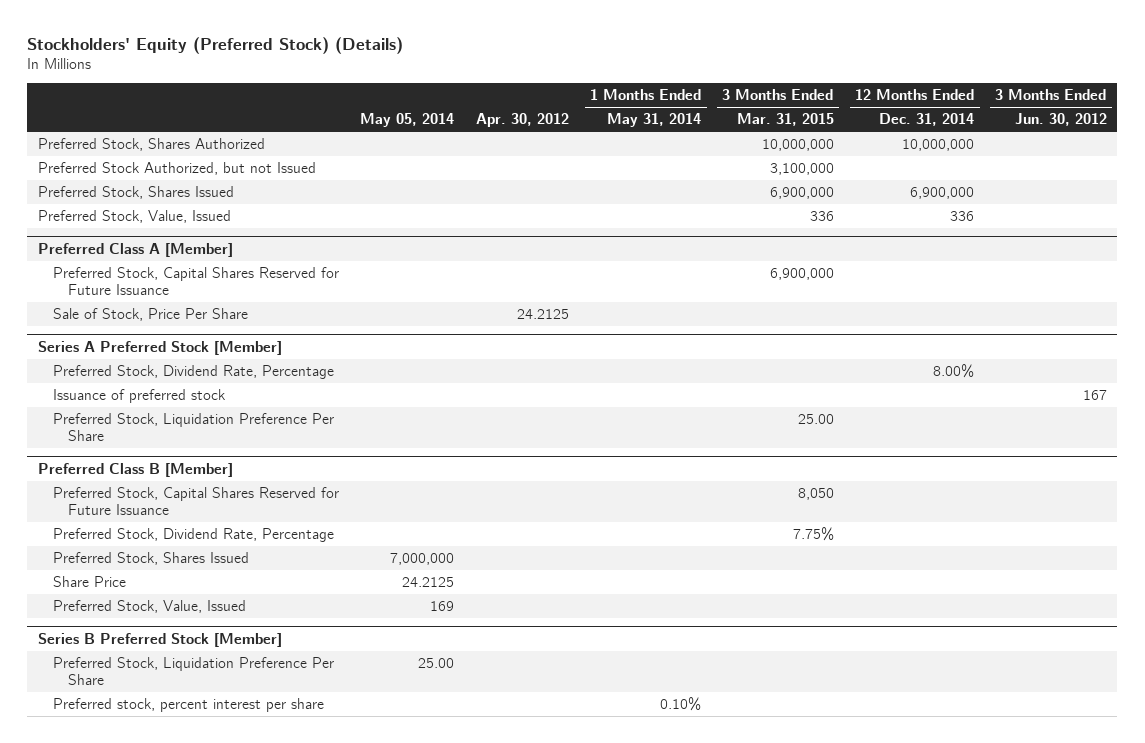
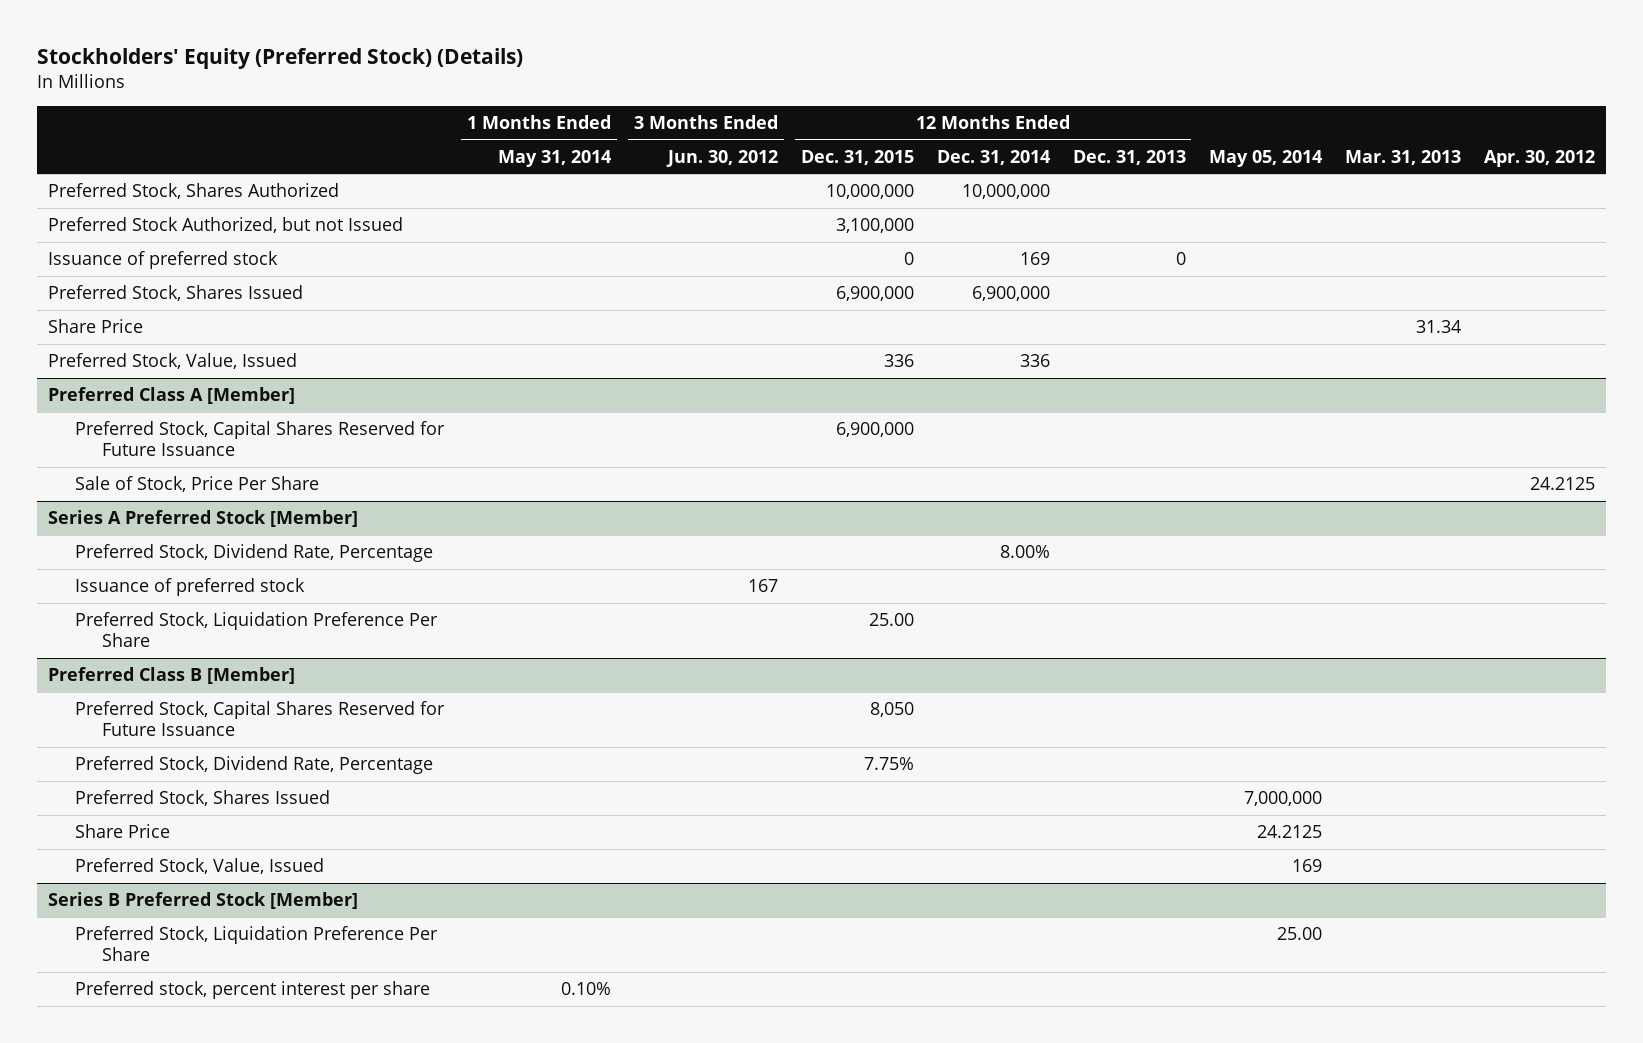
- | May 05, 2014 | Apr. 30, 2012 | 1 Months Ended May 31, 2014 | 3 Months Ended Mar. 31, 2015 | 12 Months Ended Dec. 31, 2014 | 3 Months Ended Jun. 30, 2012
+ | 1 Months Ended May 31, 2014 | 3 Months Ended Jun. 30, 2012 | 12 Months Ended Dec. 31, 2015 | 12 Months Ended Dec. 31, 2014 | 12 Months Ended Dec. 31, 2013 | May 05, 2014 | Mar. 31, 2013 | Apr. 30, 2012
+ Issuance of preferred stock | | | 0 | 169 | 0 | | |
+ Share Price | | | | | | | 31.34 |

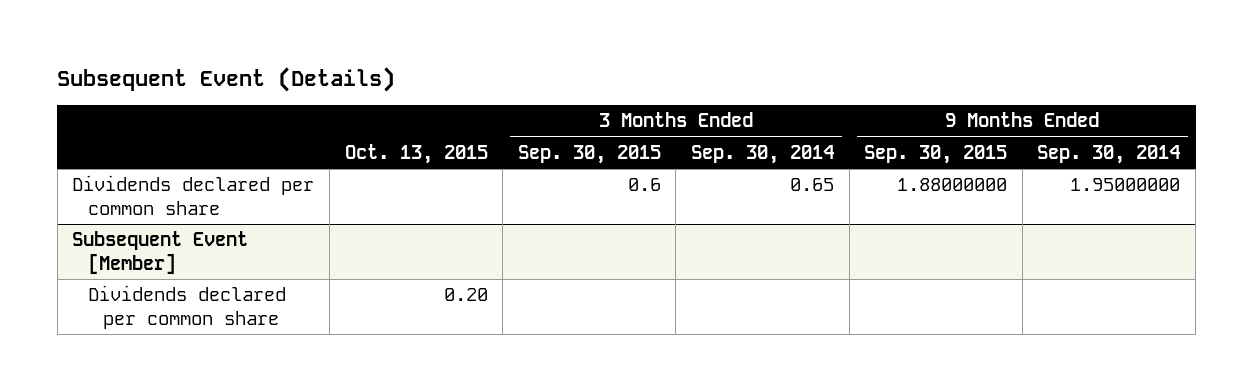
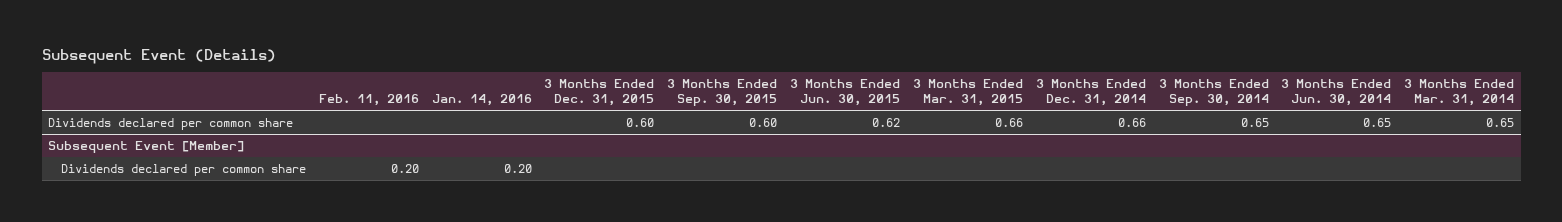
- | Oct. 13, 2015 | 3 Months Ended Sep. 30, 2015 | 3 Months Ended Sep. 30, 2014 | 9 Months Ended Sep. 30, 2015 | 9 Months Ended Sep. 30, 2014
+ | Feb. 11, 2016 | Jan. 14, 2016 | 3 Months Ended Dec. 31, 2015 | 3 Months Ended Sep. 30, 2015 | 3 Months Ended Jun. 30, 2015 | 3 Months Ended Mar. 31, 2015 | 3 Months Ended Dec. 31, 2014 | 3 Months Ended Sep. 30, 2014 | 3 Months Ended Jun. 30, 2014 | 3 Months Ended Mar. 31, 2014
- Dividends declared per common share | | 0.6 | 0.65 | 1.88000000 | 1.95000000
+ Dividends declared per common share | | | 0.60 | 0.60 | 0.62 | 0.66 | 0.66 | 0.65 | 0.65 | 0.65

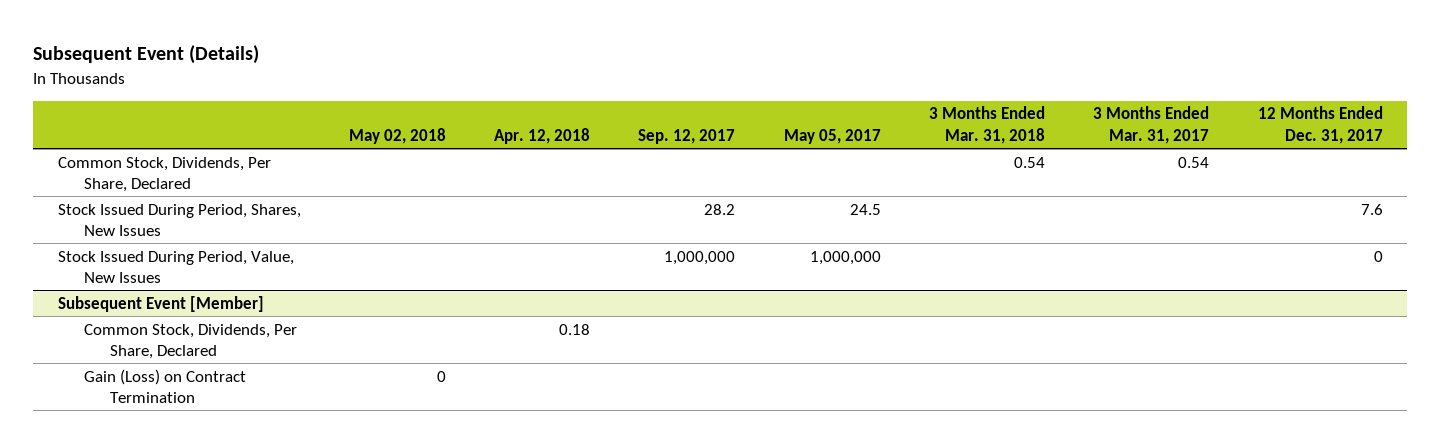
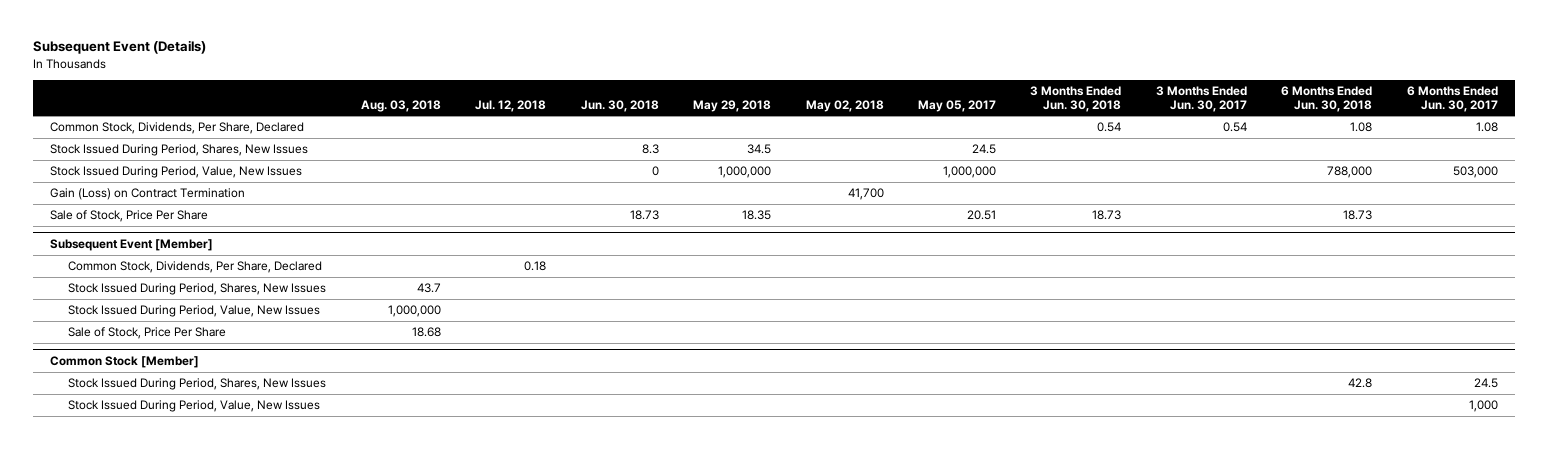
- | May 02, 2018 | Apr. 12, 2018 | Sep. 12, 2017 | May 05, 2017 | 3 Months Ended Mar. 31, 2018 | 3 Months Ended Mar. 31, 2017 | 12 Months Ended Dec. 31, 2017
+ | Aug. 03, 2018 | Jul. 12, 2018 | Jun. 30, 2018 | May 29, 2018 | May 02, 2018 | May 05, 2017 | 3 Months Ended Jun. 30, 2018 | 3 Months Ended Jun. 30, 2017 | 6 Months Ended Jun. 30, 2018 | 6 Months Ended Jun. 30, 2017
+ Gain (Loss) on Contract Termination | | | | | 41,700 | | | | |
+ Sale of Stock, Price Per Share | | | 18.73 | 18.35 | | 20.51 | 18.73 | | 18.73 |
@ Subsequent Event [Member]
- Gain (Loss) on Contract Termination | 0 | | | | | |
+ Stock Issued During Period, Shares, New Issues | 43.7 | | | | | | | | |
+ Stock Issued During Period, Value, New Issues | 1,000,000 | | | | | | | | |
+ Sale of Stock, Price Per Share | 18.68 | | | | | | | | |
+ Common Stock [Member]
+ Stock Issued During Period, Shares, New Issues | | | | | | | | | 42.8 | 24.5
+ Stock Issued During Period, Value, New Issues | | | | | | | | | | 1,000

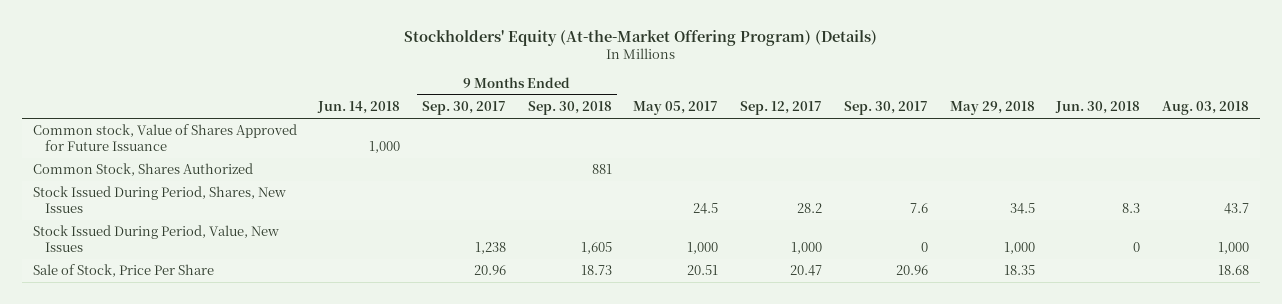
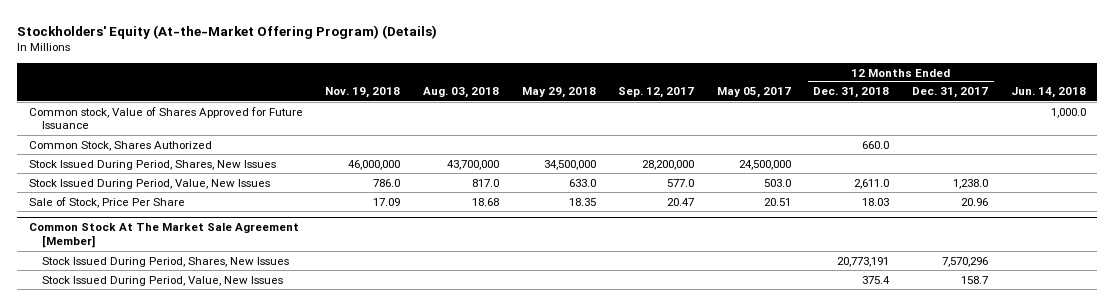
- | Jun. 14, 2018 | 9 Months Ended Sep. 30, 2017 | 9 Months Ended Sep. 30, 2018 | May 05, 2017 | Sep. 12, 2017 | Sep. 30, 2017 | May 29, 2018 | Jun. 30, 2018 | Aug. 03, 2018
+ | Nov. 19, 2018 | Aug. 03, 2018 | May 29, 2018 | Sep. 12, 2017 | May 05, 2017 | 12 Months Ended Dec. 31, 2018 | 12 Months Ended Dec. 31, 2017 | Jun. 14, 2018
- Common stock, Value of Shares Approved for Future Issuance | 1,000 | | | | | | | |
+ Common stock, Value of Shares Approved for Future Issuance | | | | | | | | 1,000.0
- Stock Issued During Period, Shares, New Issues | | | | 24.5 | 28.2 | 7.6 | 34.5 | 8.3 | 43.7
- Stock Issued During Period, Value, New Issues | | 1,238 | 1,605 | 1,000 | 1,000 | 0 | 1,000 | 0 | 1,000
+ Stock Issued During Period, Shares, New Issues | 46,000,000 | 43,700,000 | 34,500,000 | 28,200,000 | 24,500,000 | | |
+ Stock Issued During Period, Value, New Issues | 786.0 | 817.0 | 633.0 | 577.0 | 503.0 | 2,611.0 | 1,238.0 |
+ Common Stock At The Market Sale Agreement [Member]
+ Stock Issued During Period, Shares, New Issues | | | | | | 20,773,191 | 7,570,296 |
+ Stock Issued During Period, Value, New Issues | | | | | | 375.4 | 158.7 |

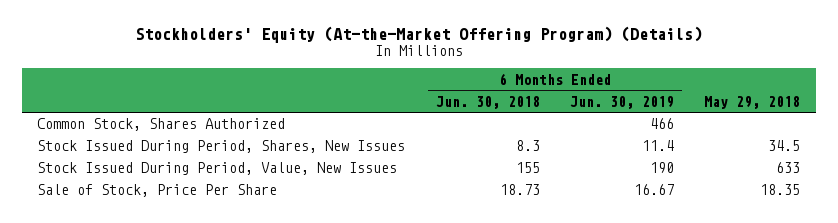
- | Nov. 19, 2018 | Aug. 03, 2018 | May 29, 2018 | Sep. 12, 2017 | May 05, 2017 | 12 Months Ended Dec. 31, 2018 | 12 Months Ended Dec. 31, 2017 | Jun. 14, 2018
+ | 6 Months Ended Jun. 30, 2018 | 6 Months Ended Jun. 30, 2019 | May 29, 2018
- Common stock, Value of Shares Approved for Future Issuance | | | | | | | | 1,000.0
- Stock Issued During Period, Shares, New Issues | 46,000,000 | 43,700,000 | 34,500,000 | 28,200,000 | 24,500,000 | | |
- Stock Issued During Period, Value, New Issues | 786.0 | 817.0 | 633.0 | 577.0 | 503.0 | 2,611.0 | 1,238.0 |
+ Stock Issued During Period, Shares, New Issues | 8.3 | 11.4 | 34.5
+ Stock Issued During Period, Value, New Issues | 155 | 190 | 633
- Common Stock At The Market Sale Agreement [Member]
- Stock Issued During Period, Shares, New Issues | | | | | | 20,773,191 | 7,570,296 |
- Stock Issued During Period, Value, New Issues | | | | | | 375.4 | 158.7 |

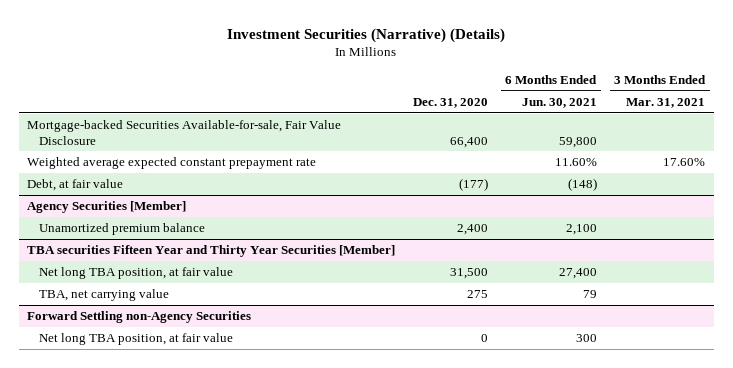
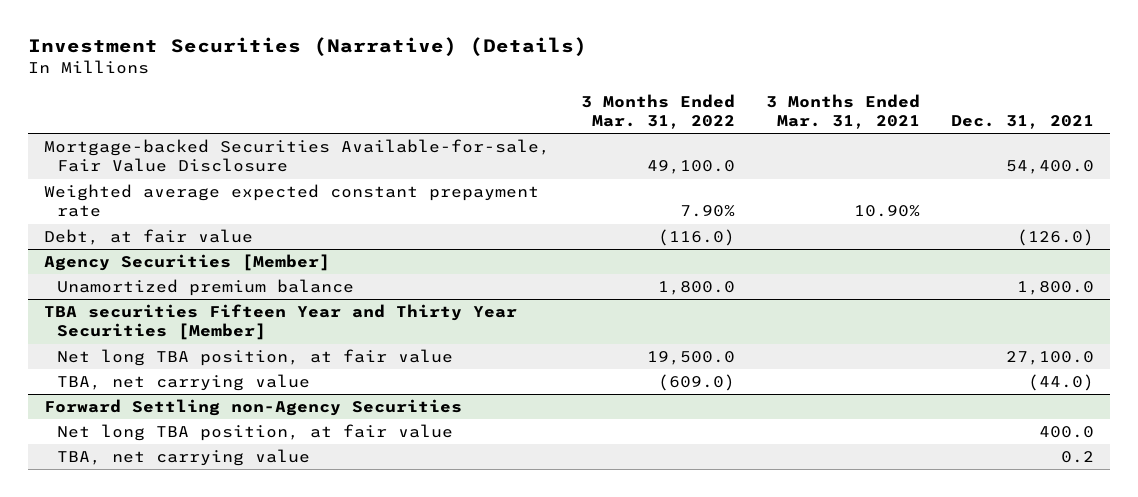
- | Dec. 31, 2020 | 6 Months Ended Jun. 30, 2021 | 3 Months Ended Mar. 31, 2021
+ | 3 Months Ended Mar. 31, 2022 | 3 Months Ended Mar. 31, 2021 | Dec. 31, 2021
- Weighted average expected constant prepayment rate | | 11.60% | 17.60%
+ Weighted average expected constant prepayment rate | 7.90% | 10.90% |
@ Forward Settling non-Agency Securities
+ TBA, net carrying value | | | 0.2

